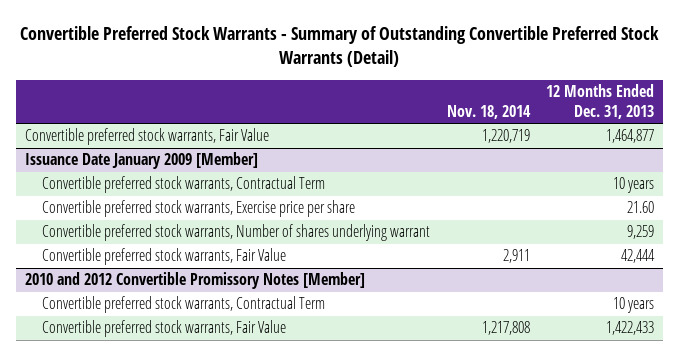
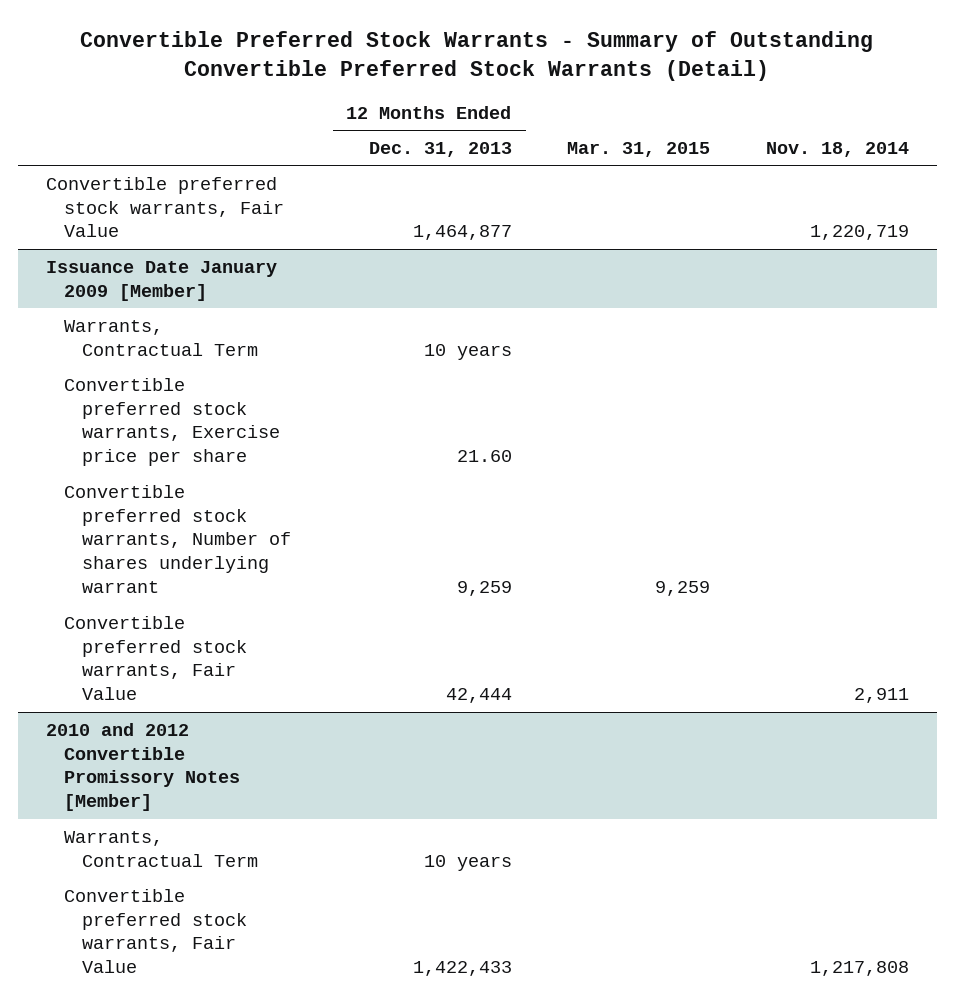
- | Nov. 18, 2014 | 12 Months Ended Dec. 31, 2013
+ | 12 Months Ended Dec. 31, 2013 | Mar. 31, 2015 | Nov. 18, 2014
@ Issuance Date January 2009 [Member]
- Convertible preferred stock warrants, Contractual Term | | 10 years
+ Warrants, Contractual Term | 10 years | |
@ 2010 and 2012 Convertible Promissory Notes [Member]
- Convertible preferred stock warrants, Contractual Term | | 10 years
+ Warrants, Contractual Term | 10 years | |

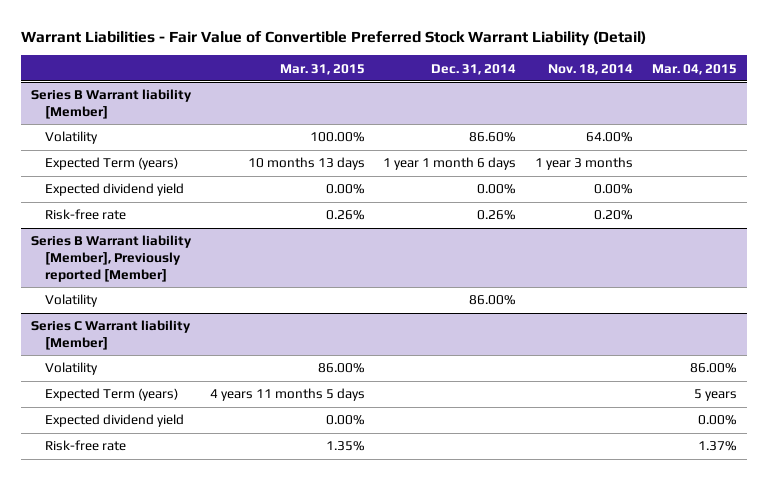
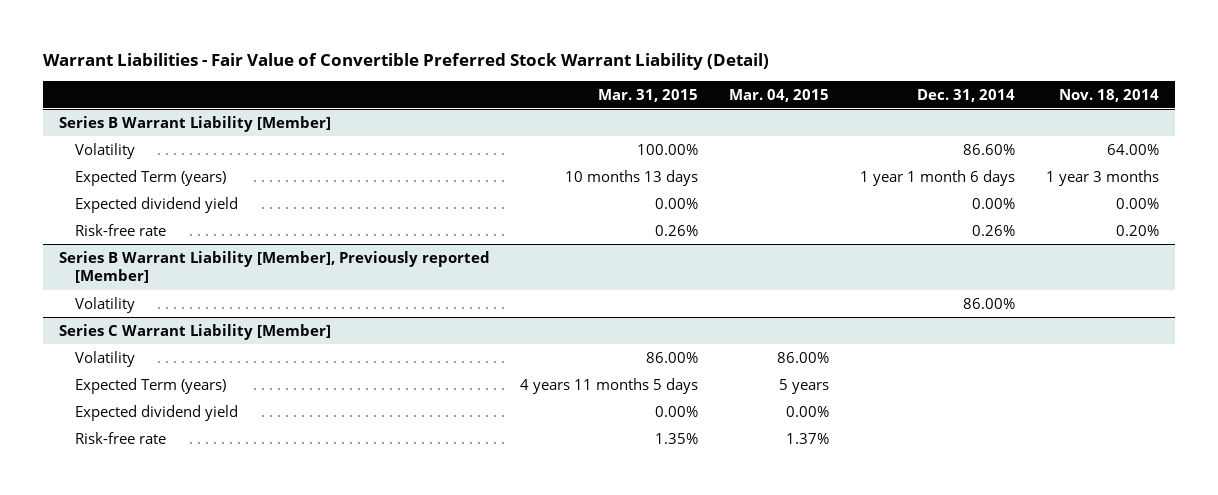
- | Mar. 31, 2015 | Dec. 31, 2014 | Nov. 18, 2014 | Mar. 04, 2015
+ | Mar. 31, 2015 | Mar. 04, 2015 | Dec. 31, 2014 | Nov. 18, 2014
- Series B Warrant liability [Member]
+ Series B Warrant Liability [Member]
- Series B Warrant liability [Member], Previously reported [Member]
+ Series B Warrant Liability [Member], Previously reported [Member]
- Series C Warrant liability [Member]
+ Series C Warrant Liability [Member]

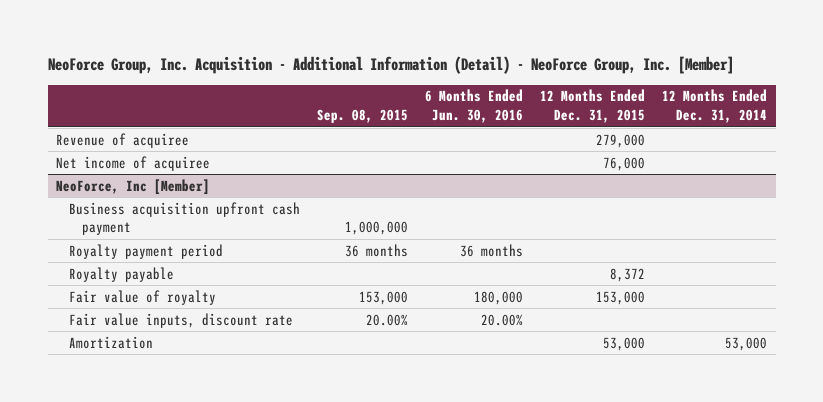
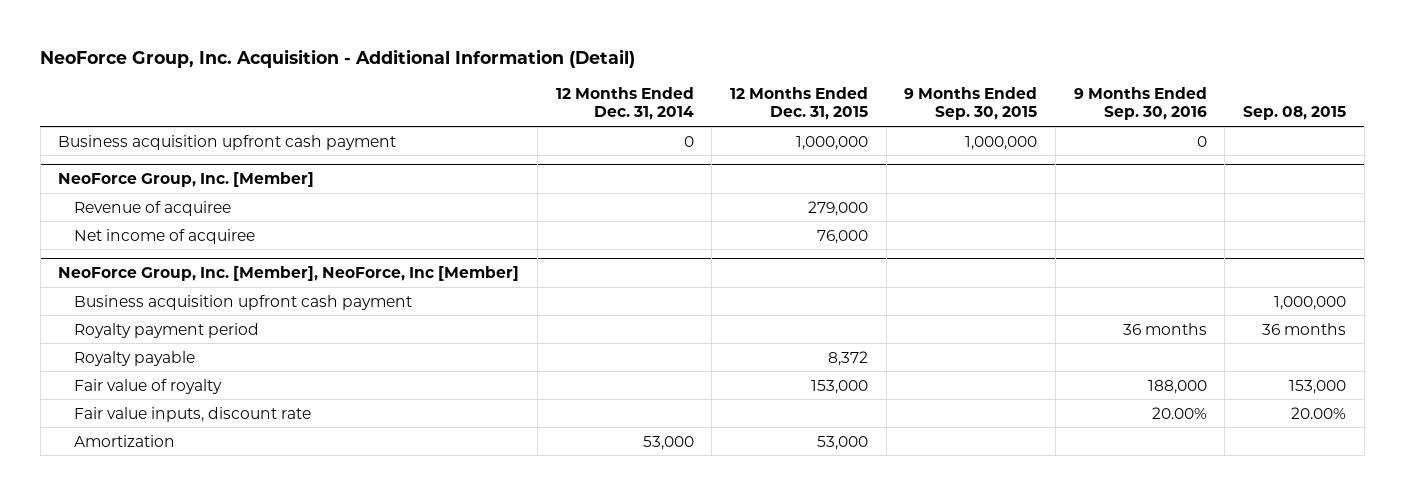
- NeoForce Group, Inc. Acquisition - Additional Information (Detail) - NeoForce Group, Inc. [Member]
+ NeoForce Group, Inc. Acquisition - Additional Information (Detail)
- | Sep. 08, 2015 | 6 Months Ended Jun. 30, 2016 | 12 Months Ended Dec. 31, 2015 | 12 Months Ended Dec. 31, 2014
+ | 12 Months Ended Dec. 31, 2014 | 12 Months Ended Dec. 31, 2015 | 9 Months Ended Sep. 30, 2015 | 9 Months Ended Sep. 30, 2016 | Sep. 08, 2015
+ Business acquisition upfront cash payment | 0 | 1,000,000 | 1,000,000 | 0 |
+ NeoForce Group, Inc. [Member]
- NeoForce, Inc [Member]
+ NeoForce Group, Inc. [Member], NeoForce, Inc [Member]

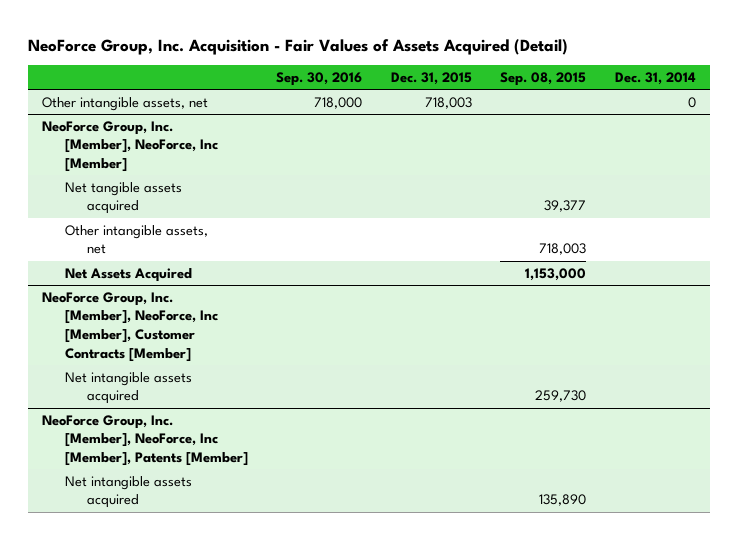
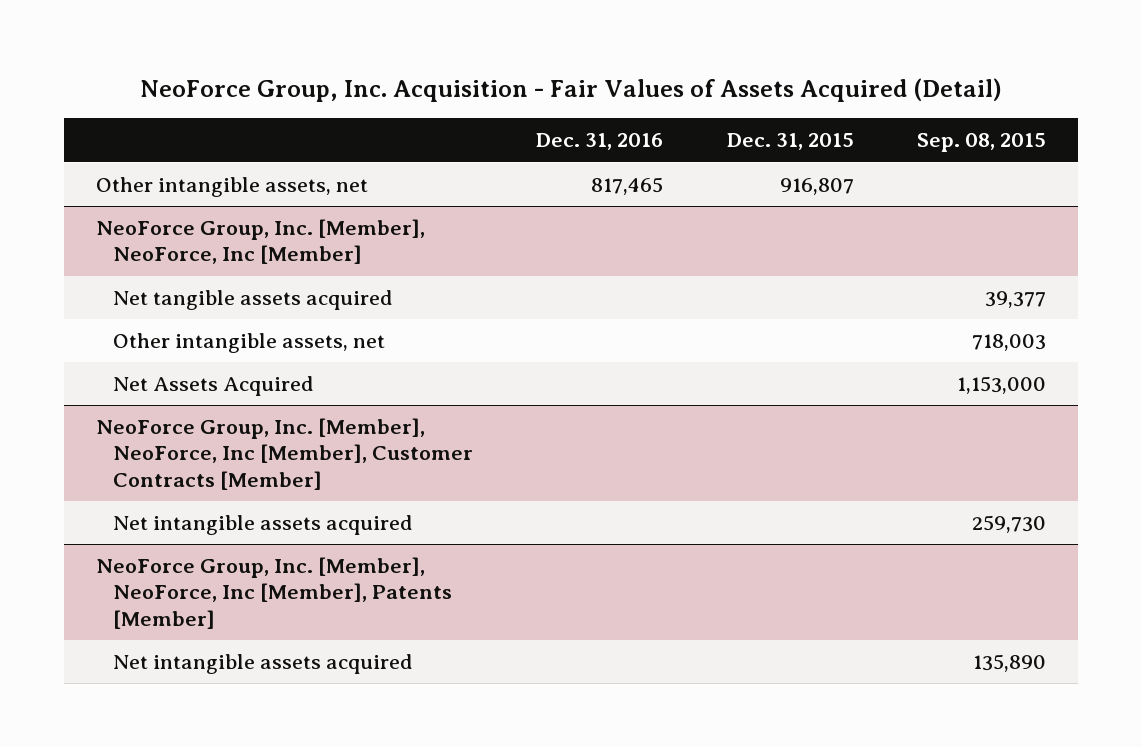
- | Sep. 30, 2016 | Dec. 31, 2015 | Sep. 08, 2015 | Dec. 31, 2014
+ | Dec. 31, 2016 | Dec. 31, 2015 | Sep. 08, 2015
- Other intangible assets, net | 718,000 | 718,003 | | 0
+ Other intangible assets, net | 817,465 | 916,807 |

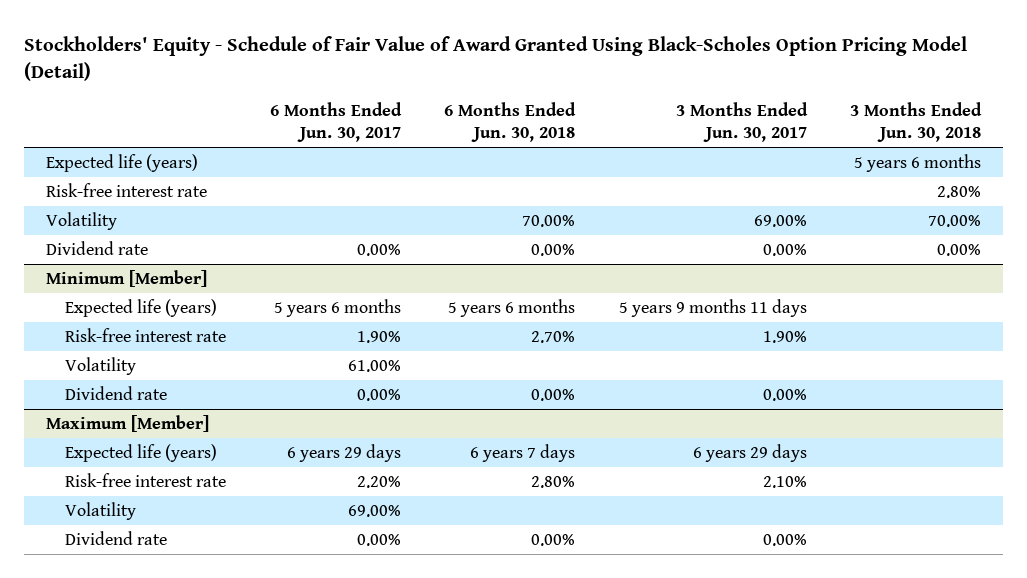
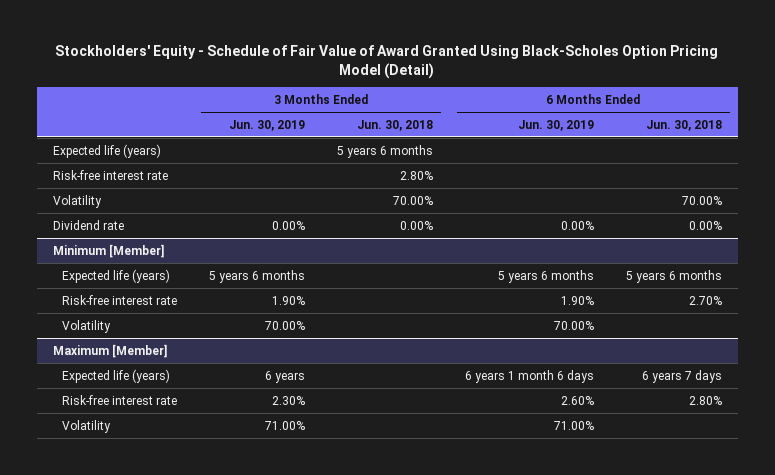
- | 6 Months Ended Jun. 30, 2017 | 6 Months Ended Jun. 30, 2018 | 3 Months Ended Jun. 30, 2017 | 3 Months Ended Jun. 30, 2018
+ | 3 Months Ended Jun. 30, 2019 | 3 Months Ended Jun. 30, 2018 | 6 Months Ended Jun. 30, 2019 | 6 Months Ended Jun. 30, 2018
@ Minimum [Member]
- Dividend rate | 0.00% | 0.00% | 0.00% |
@ Maximum [Member]
- Dividend rate | 0.00% | 0.00% | 0.00% |

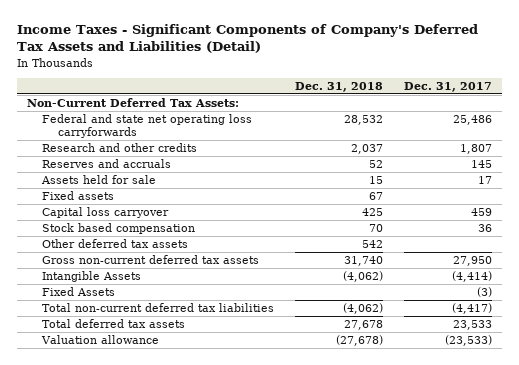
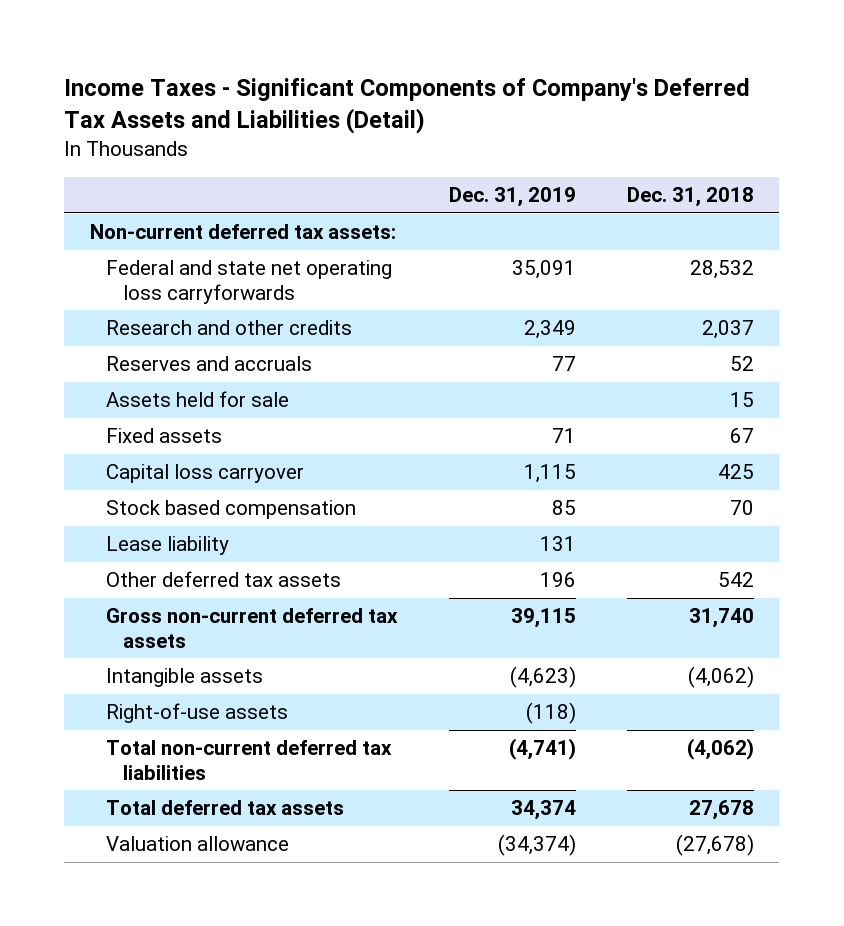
- | Dec. 31, 2018 | Dec. 31, 2017
+ | Dec. 31, 2019 | Dec. 31, 2018
- Non-Current Deferred Tax Assets:
+ Non-current deferred tax assets:
+ Lease liability | 131 |
- Intangible Assets | (4,062) | (4,414)
- Fixed Assets | | (3)
+ Intangible assets | (4,623) | (4,062)
+ Right-of-use assets | (118) |

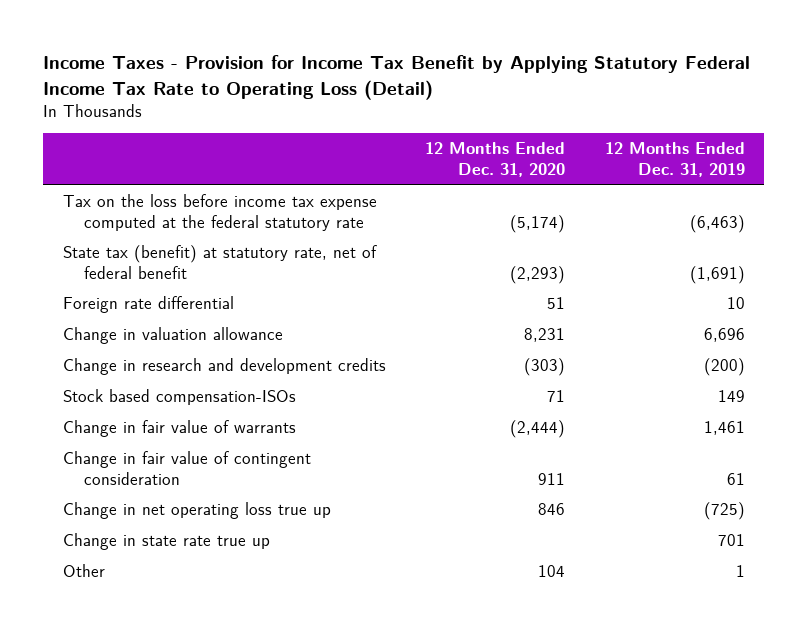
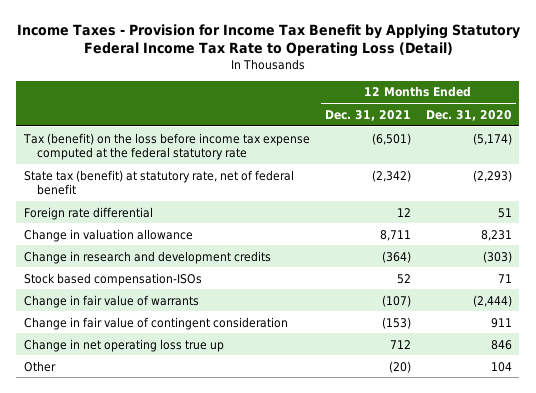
- | 12 Months Ended Dec. 31, 2020 | 12 Months Ended Dec. 31, 2019
+ | 12 Months Ended Dec. 31, 2021 | 12 Months Ended Dec. 31, 2020
- Tax on the loss before income tax expense computed at the federal statutory rate | (5,174) | (6,463)
+ Tax (benefit) on the loss before income tax expense computed at the federal statutory rate | (6,501) | (5,174)
- Change in state rate true up | | 701

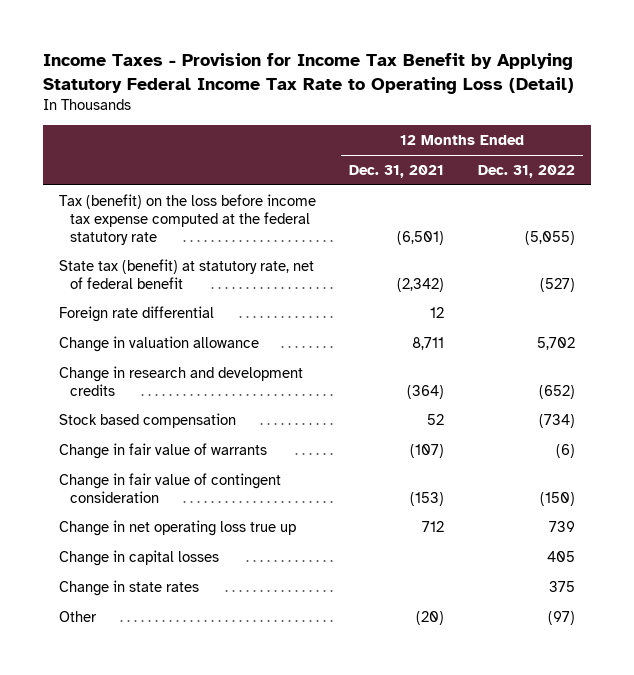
- | 12 Months Ended Dec. 31, 2021 | 12 Months Ended Dec. 31, 2020
+ | 12 Months Ended Dec. 31, 2021 | 12 Months Ended Dec. 31, 2022
- Stock based compensation-ISOs | 52 | 71
+ Stock based compensation | 52 | (734)
+ Change in capital losses | | 405
+ Change in state rates | | 375

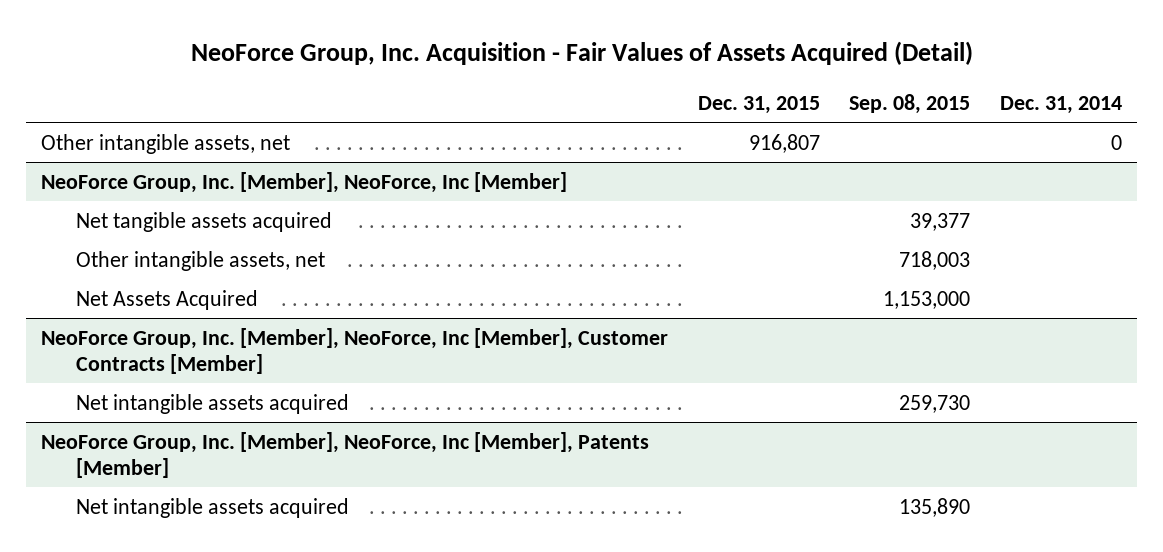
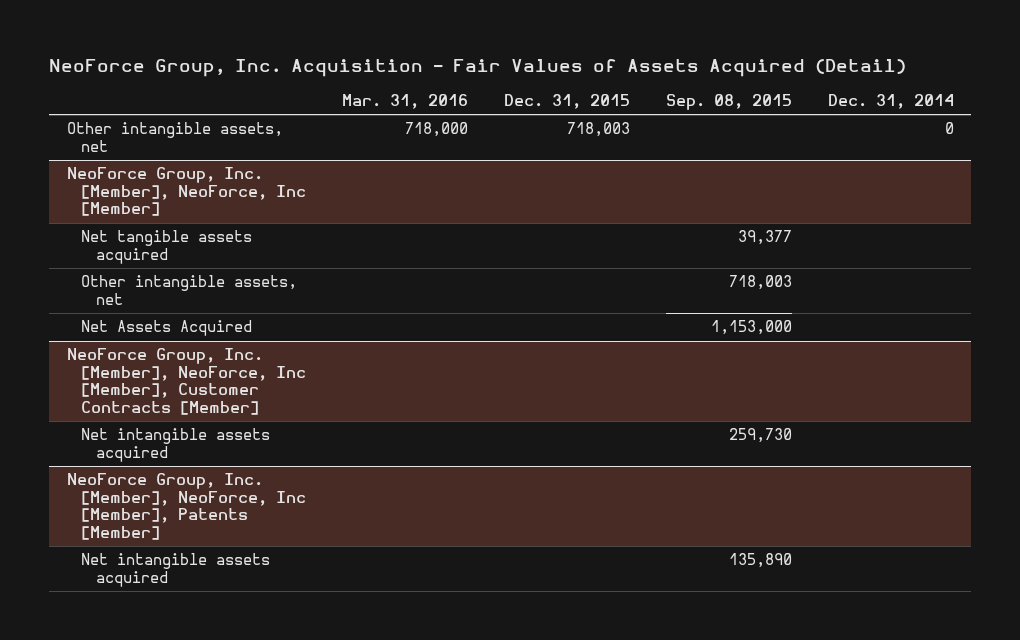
- | Dec. 31, 2015 | Sep. 08, 2015 | Dec. 31, 2014
+ | Mar. 31, 2016 | Dec. 31, 2015 | Sep. 08, 2015 | Dec. 31, 2014
- Other intangible assets, net | 916,807 | | 0
+ Other intangible assets, net | 718,000 | 718,003 | | 0

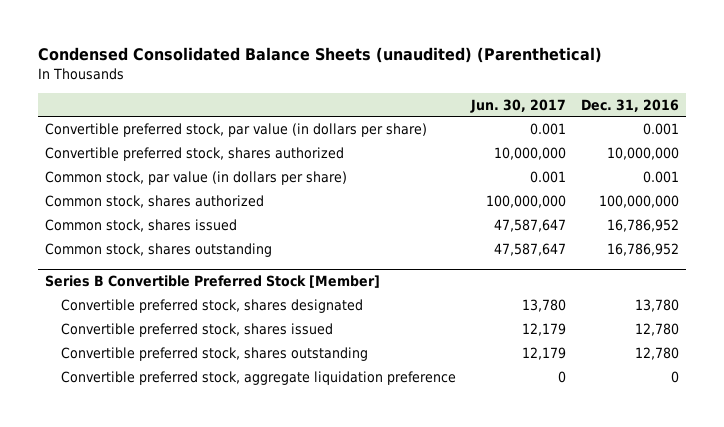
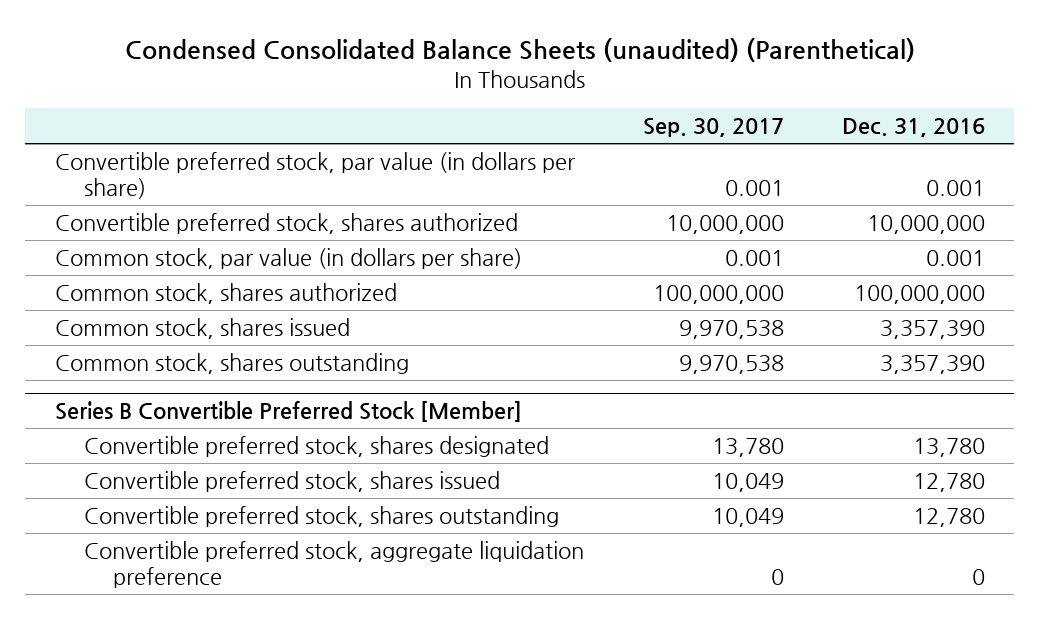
- | Jun. 30, 2017 | Dec. 31, 2016
+ | Sep. 30, 2017 | Dec. 31, 2016
- Common stock, shares issued | 47,587,647 | 16,786,952
- Common stock, shares outstanding | 47,587,647 | 16,786,952
+ Common stock, shares issued | 9,970,538 | 3,357,390
+ Common stock, shares outstanding | 9,970,538 | 3,357,390

